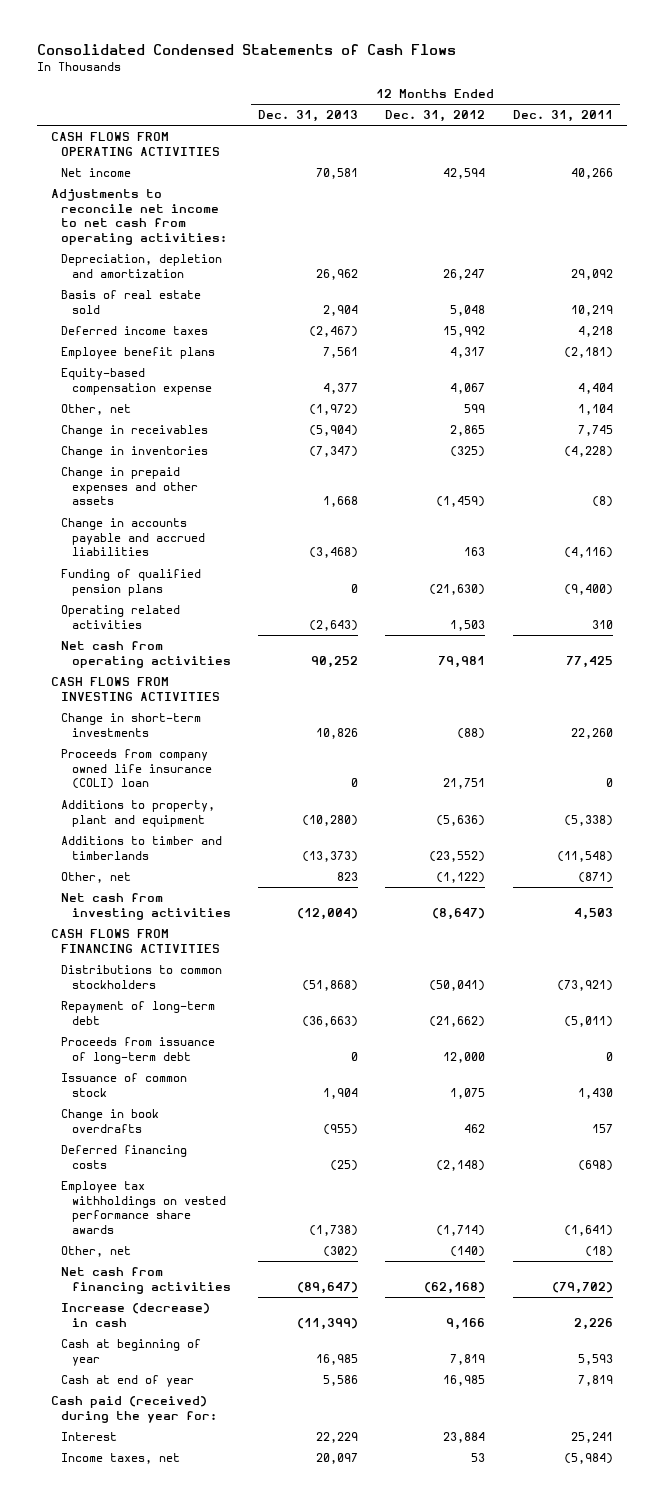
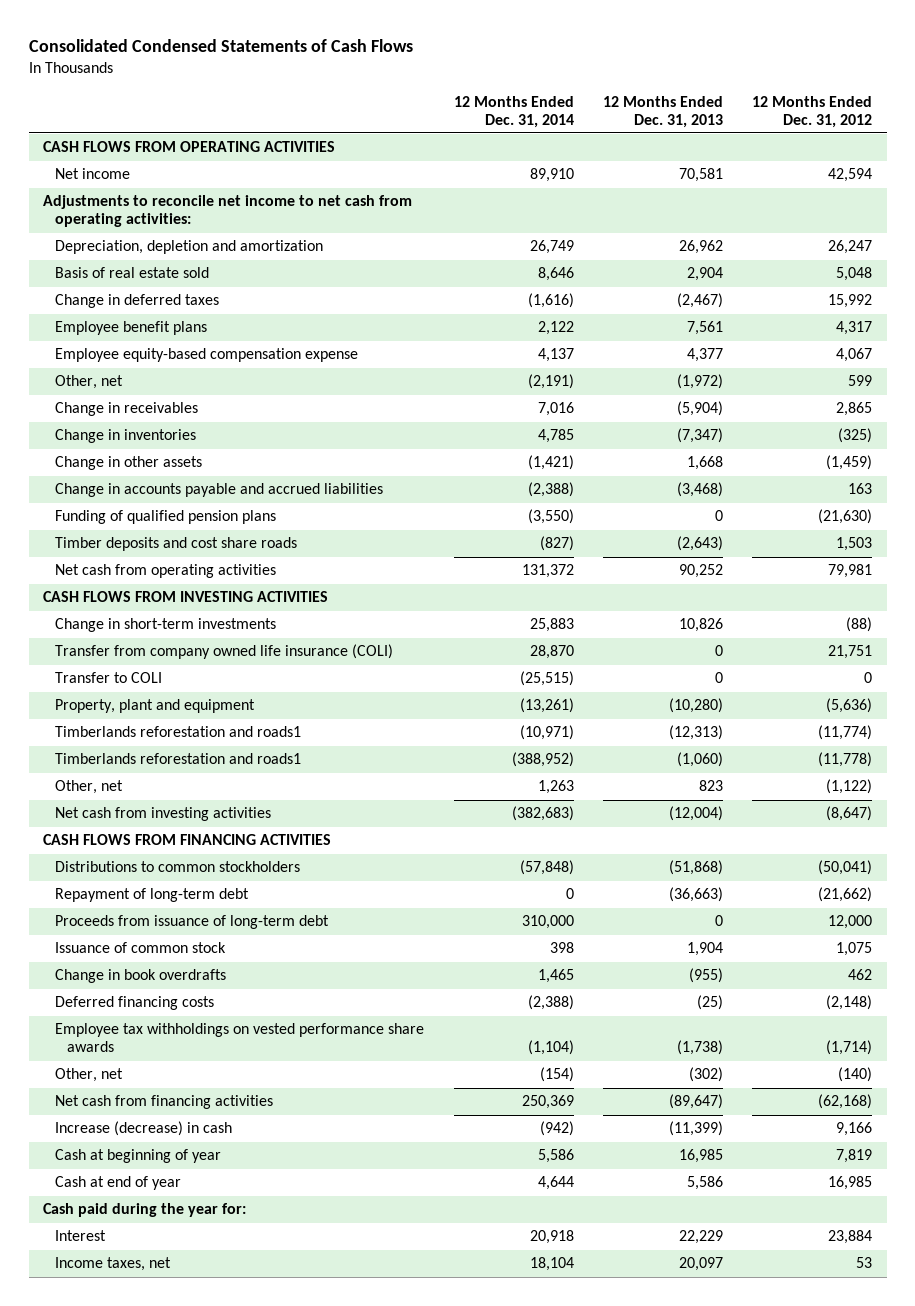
- | 12 Months Ended Dec. 31, 2013 | 12 Months Ended Dec. 31, 2012 | 12 Months Ended Dec. 31, 2011
+ | 12 Months Ended Dec. 31, 2014 | 12 Months Ended Dec. 31, 2013 | 12 Months Ended Dec. 31, 2012
- Deferred income taxes | (2,467) | 15,992 | 4,218
+ Change in deferred taxes | (1,616) | (2,467) | 15,992
- Equity-based compensation expense | 4,377 | 4,067 | 4,404
+ Employee equity-based compensation expense | 4,137 | 4,377 | 4,067
- Change in prepaid expenses and other assets | 1,668 | (1,459) | (8)
+ Change in other assets | (1,421) | 1,668 | (1,459)
- Operating related activities | (2,643) | 1,503 | 310
+ Timber deposits and cost share roads | (827) | (2,643) | 1,503
- Proceeds from company owned life insurance (COLI) loan | 0 | 21,751 | 0
- Additions to property, plant and equipment | (10,280) | (5,636) | (5,338)
- Additions to timber and timberlands | (13,373) | (23,552) | (11,548)
+ Transfer from company owned life insurance (COLI) | 28,870 | 0 | 21,751
+ Transfer to COLI | (25,515) | 0 | 0
+ Property, plant and equipment | (13,261) | (10,280) | (5,636)
+ Timberlands reforestation and roads1 | (10,971) | (12,313) | (11,774)
+ Timberlands reforestation and roads1 | (388,952) | (1,060) | (11,778)
- Cash paid (received) during the year for:
+ Cash paid during the year for:

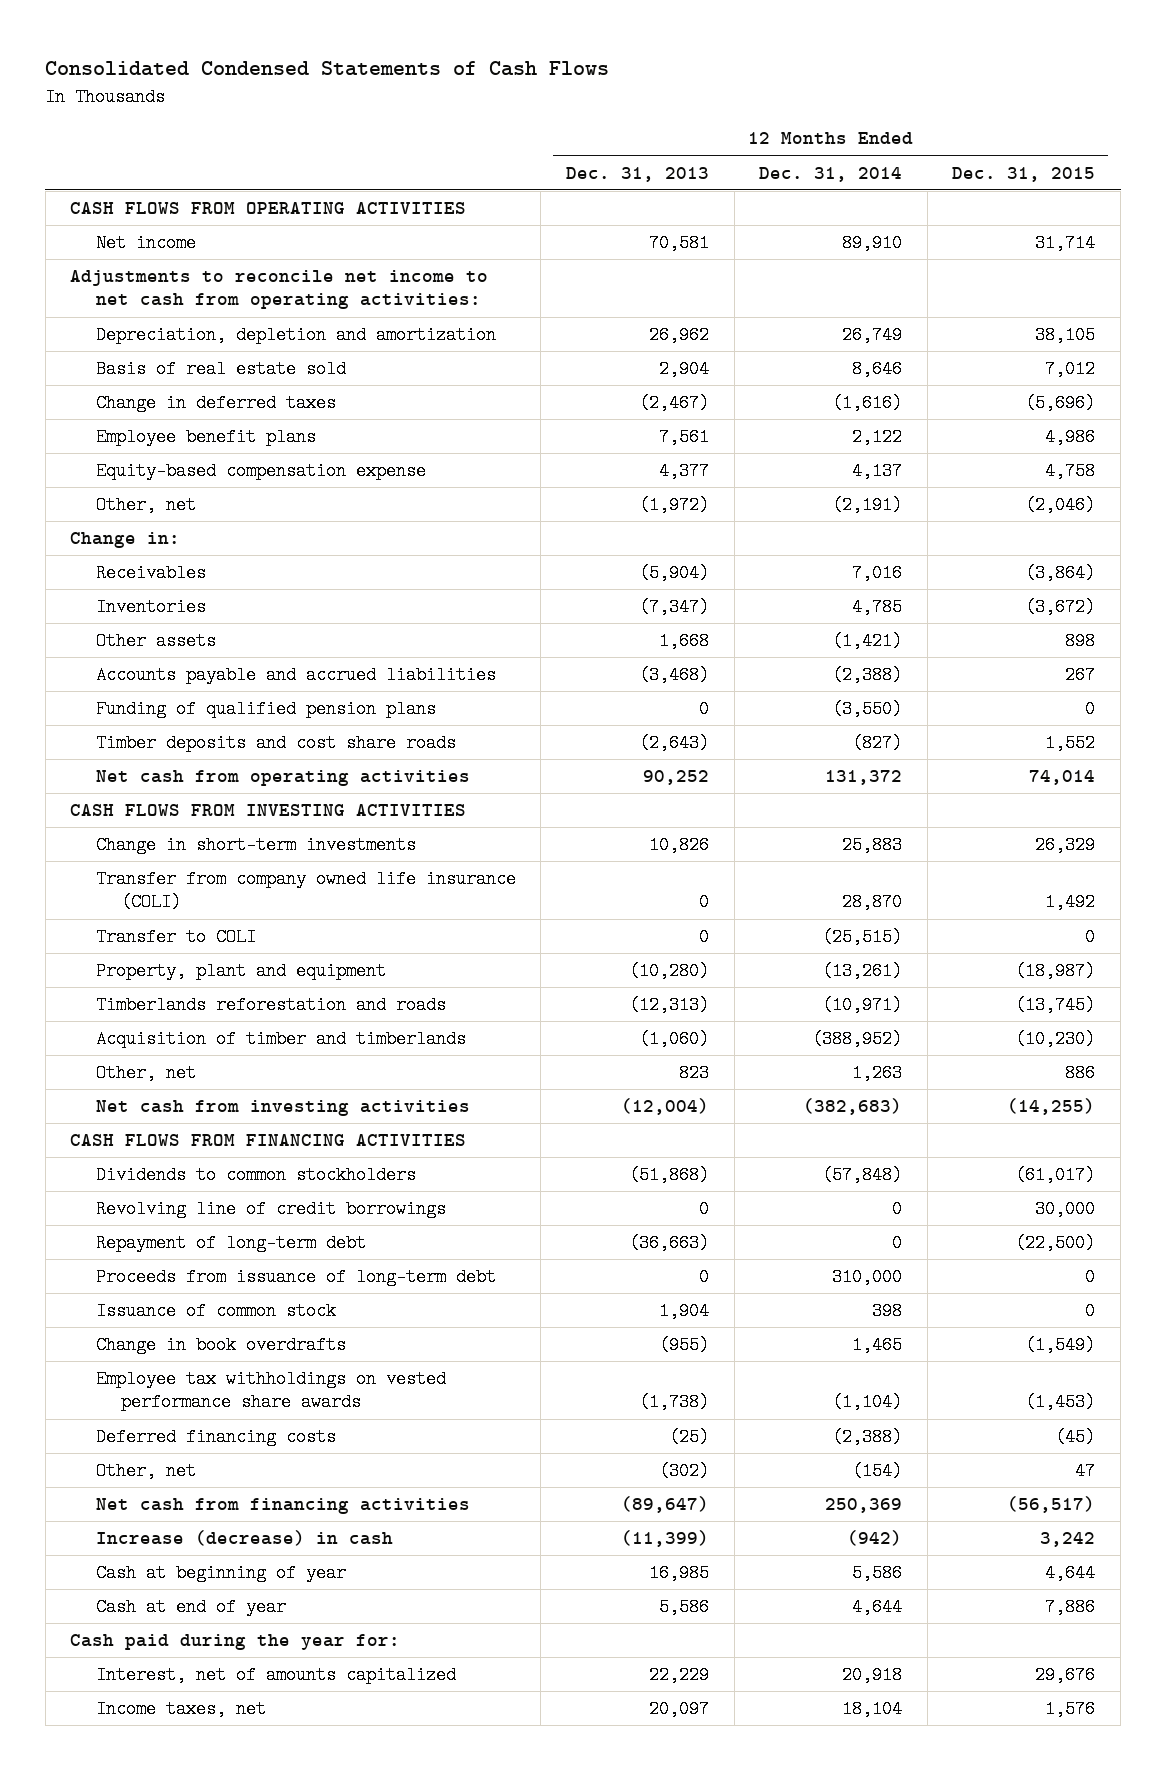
- | 12 Months Ended Dec. 31, 2014 | 12 Months Ended Dec. 31, 2013 | 12 Months Ended Dec. 31, 2012
+ | 12 Months Ended Dec. 31, 2013 | 12 Months Ended Dec. 31, 2014 | 12 Months Ended Dec. 31, 2015
- Employee equity-based compensation expense | 4,137 | 4,377 | 4,067
+ Equity-based compensation expense | 4,377 | 4,137 | 4,758
- Change in receivables | 7,016 | (5,904) | 2,865
- Change in inventories | 4,785 | (7,347) | (325)
- Change in other assets | (1,421) | 1,668 | (1,459)
- Change in accounts payable and accrued liabilities | (2,388) | (3,468) | 163
+ Change in:
+ Receivables | (5,904) | 7,016 | (3,864)
+ Inventories | (7,347) | 4,785 | (3,672)
+ Other assets | 1,668 | (1,421) | 898
+ Accounts payable and accrued liabilities | (3,468) | (2,388) | 267
- Timberlands reforestation and roads1 | (10,971) | (12,313) | (11,774)
- Timberlands reforestation and roads1 | (388,952) | (1,060) | (11,778)
+ Timberlands reforestation and roads | (12,313) | (10,971) | (13,745)
+ Acquisition of timber and timberlands | (1,060) | (388,952) | (10,230)
- Distributions to common stockholders | (57,848) | (51,868) | (50,041)
+ Dividends to common stockholders | (51,868) | (57,848) | (61,017)
+ Revolving line of credit borrowings | 0 | 0 | 30,000
moved down: Deferred financing costs | (25) | (2,388) | (45)
- Interest | 20,918 | 22,229 | 23,884
+ Interest, net of amounts capitalized | 22,229 | 20,918 | 29,676

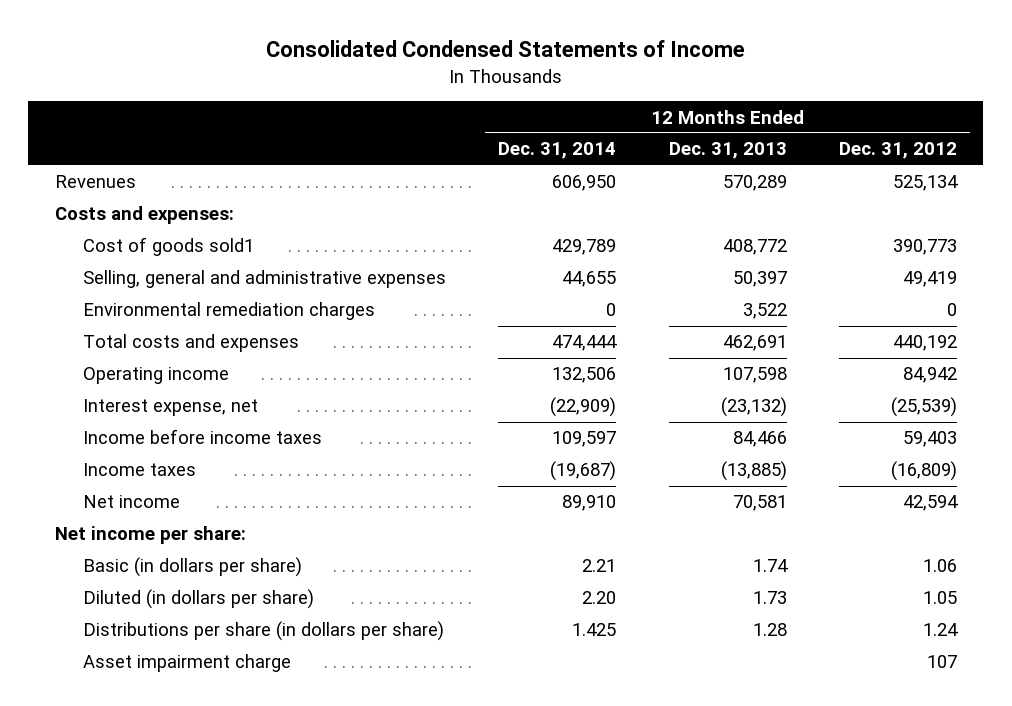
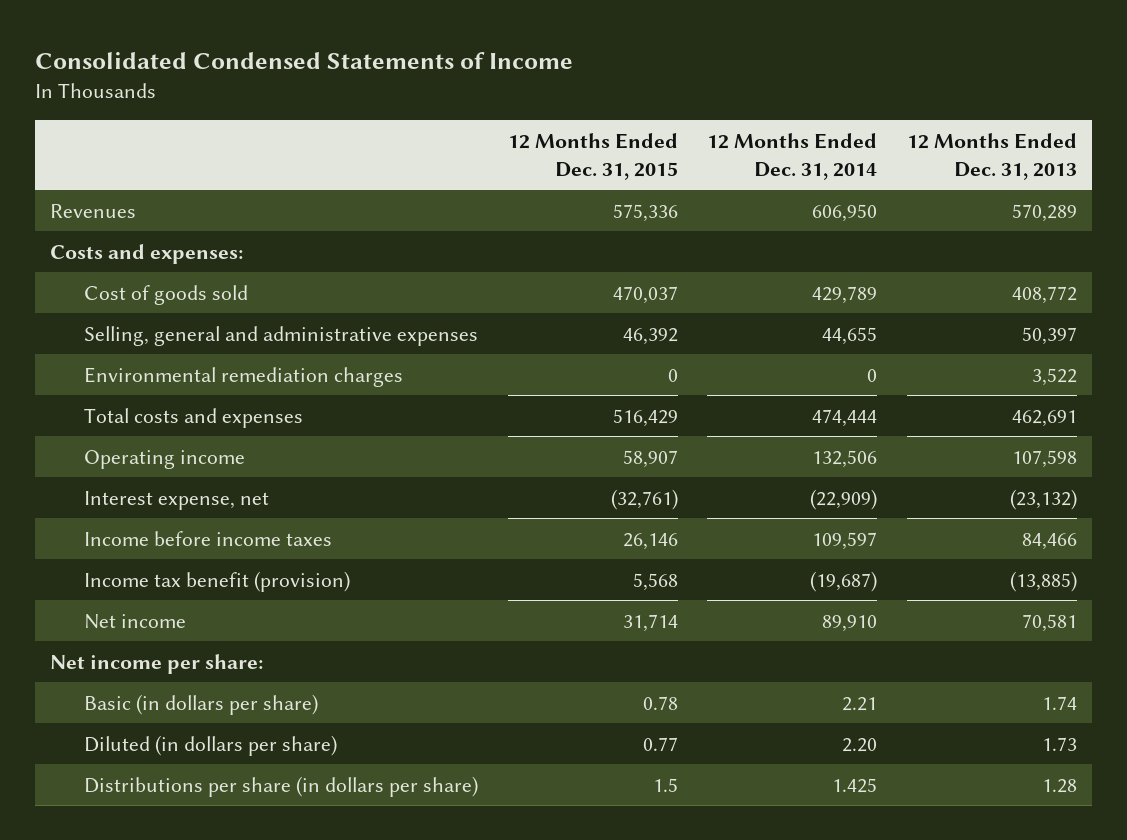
- | 12 Months Ended Dec. 31, 2014 | 12 Months Ended Dec. 31, 2013 | 12 Months Ended Dec. 31, 2012
+ | 12 Months Ended Dec. 31, 2015 | 12 Months Ended Dec. 31, 2014 | 12 Months Ended Dec. 31, 2013
- Cost of goods sold1 | 429,789 | 408,772 | 390,773
+ Cost of goods sold | 470,037 | 429,789 | 408,772
- Income taxes | (19,687) | (13,885) | (16,809)
+ Income tax benefit (provision) | 5,568 | (19,687) | (13,885)
- Asset impairment charge | | | 107

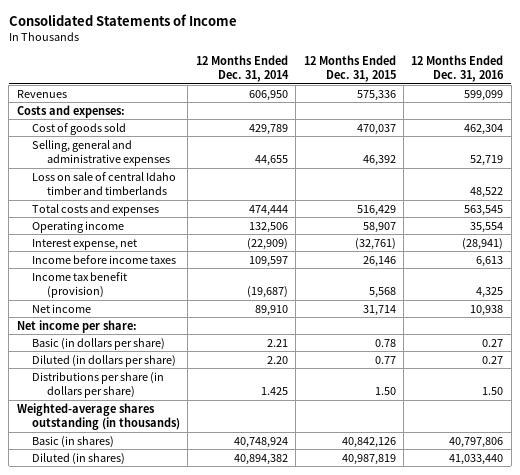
- Consolidated Condensed Statements of Income
+ Consolidated Statements of Income
- | 12 Months Ended Dec. 31, 2015 | 12 Months Ended Dec. 31, 2014 | 12 Months Ended Dec. 31, 2013
+ | 12 Months Ended Dec. 31, 2014 | 12 Months Ended Dec. 31, 2015 | 12 Months Ended Dec. 31, 2016
- Environmental remediation charges | 0 | 0 | 3,522
+ Loss on sale of central Idaho timber and timberlands | | | 48,522
- Distributions per share (in dollars per share) | 1.5 | 1.425 | 1.28
+ Distributions per share (in dollars per share) | 1.425 | 1.50 | 1.50
+ Weighted-average shares outstanding (in thousands)
+ Basic (in shares) | 40,748,924 | 40,842,126 | 40,797,806
+ Diluted (in shares) | 40,894,382 | 40,987,819 | 41,033,440

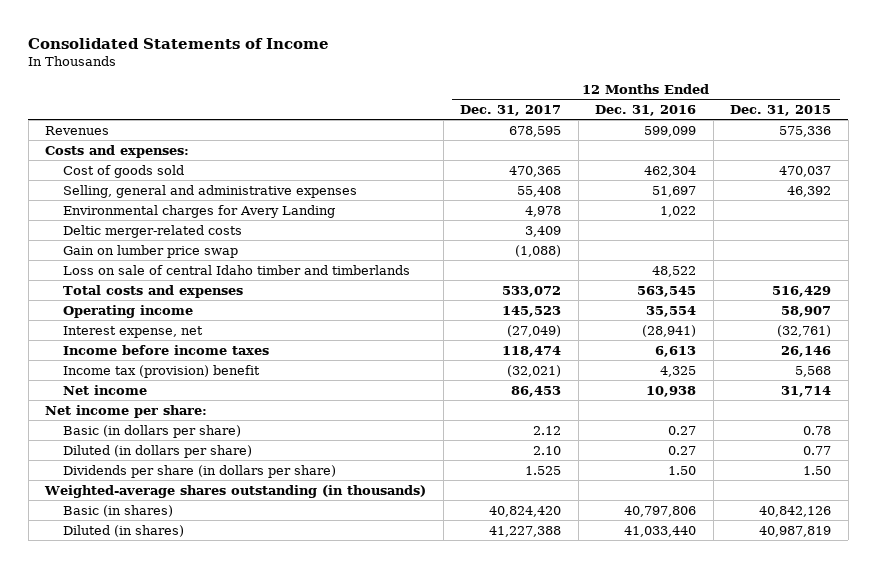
- | 12 Months Ended Dec. 31, 2014 | 12 Months Ended Dec. 31, 2015 | 12 Months Ended Dec. 31, 2016
+ | 12 Months Ended Dec. 31, 2017 | 12 Months Ended Dec. 31, 2016 | 12 Months Ended Dec. 31, 2015
- Selling, general and administrative expenses | 44,655 | 46,392 | 52,719
+ Selling, general and administrative expenses | 55,408 | 51,697 | 46,392
+ Environmental charges for Avery Landing | 4,978 | 1,022 |
+ Deltic merger-related costs | 3,409 | |
+ Gain on lumber price swap | (1,088) | |
- Income tax benefit (provision) | (19,687) | 5,568 | 4,325
+ Income tax (provision) benefit | (32,021) | 4,325 | 5,568
- Distributions per share (in dollars per share) | 1.425 | 1.50 | 1.50
+ Dividends per share (in dollars per share) | 1.525 | 1.50 | 1.50

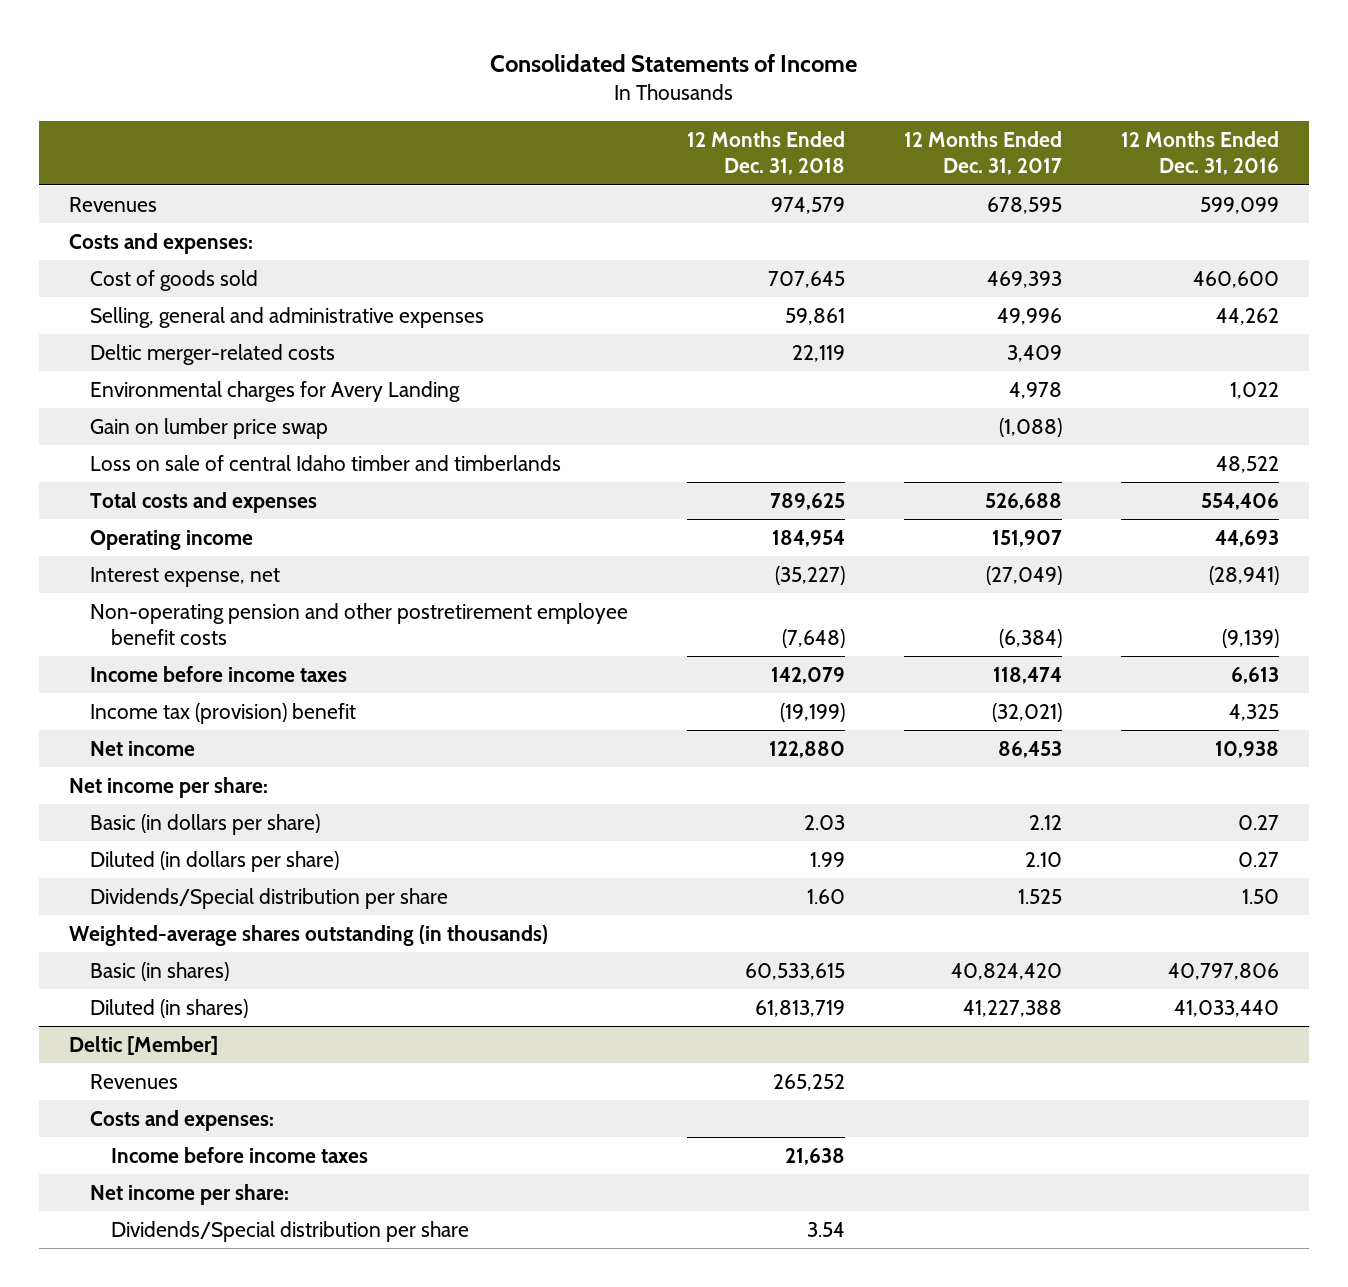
- | 12 Months Ended Dec. 31, 2017 | 12 Months Ended Dec. 31, 2016 | 12 Months Ended Dec. 31, 2015
+ | 12 Months Ended Dec. 31, 2018 | 12 Months Ended Dec. 31, 2017 | 12 Months Ended Dec. 31, 2016
- Cost of goods sold | 470,365 | 462,304 | 470,037
- Selling, general and administrative expenses | 55,408 | 51,697 | 46,392
+ Cost of goods sold | 707,645 | 469,393 | 460,600
+ Selling, general and administrative expenses | 59,861 | 49,996 | 44,262
moved down: Environmental charges for Avery Landing | | 4,978 | 1,022
- Total costs and expenses | 533,072 | 563,545 | 516,429
- Operating income | 145,523 | 35,554 | 58,907
+ Total costs and expenses | 789,625 | 526,688 | 554,406
+ Operating income | 184,954 | 151,907 | 44,693
+ Non-operating pension and other postretirement employee benefit costs | (7,648) | (6,384) | (9,139)
- Dividends per share (in dollars per share) | 1.525 | 1.50 | 1.50
+ Dividends/Special distribution per share | 1.60 | 1.525 | 1.50
+ Deltic [Member]
+ Revenues | 265,252 | |
+ Costs and expenses:
+ Income before income taxes | 21,638 | |
+ Net income per share:
+ Dividends/Special distribution per share | 3.54 | |

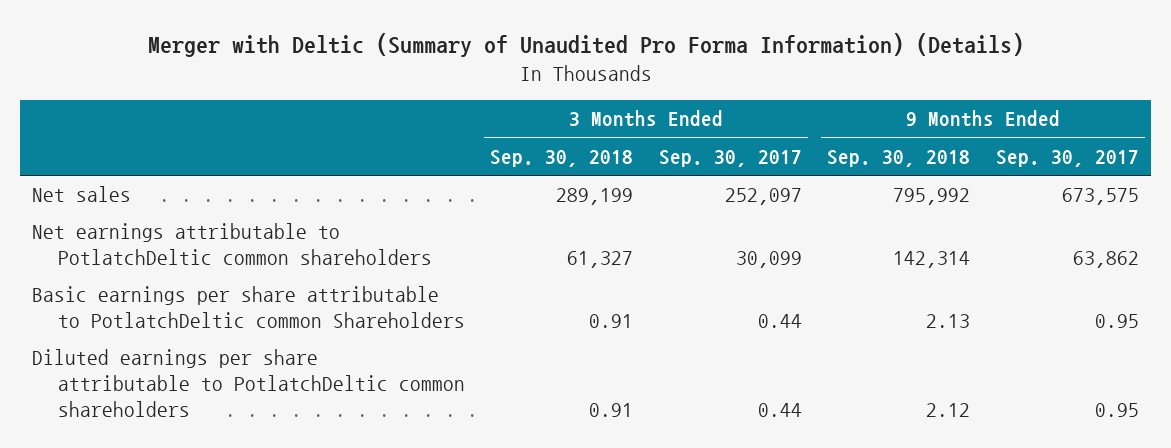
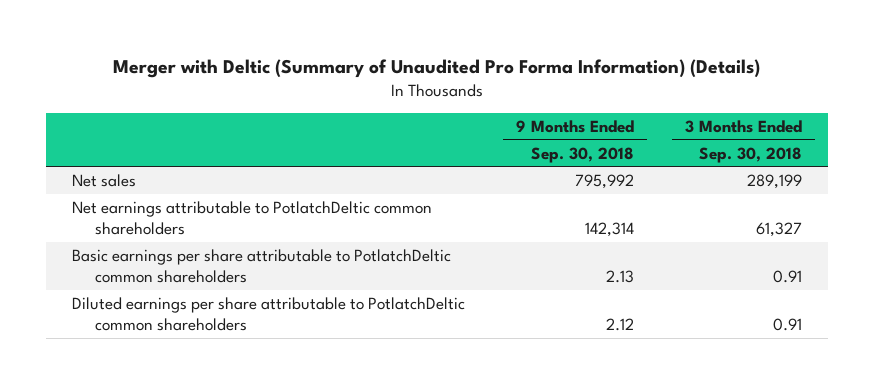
- | 3 Months Ended Sep. 30, 2018 | 3 Months Ended Sep. 30, 2017 | 9 Months Ended Sep. 30, 2018 | 9 Months Ended Sep. 30, 2017
+ | 9 Months Ended Sep. 30, 2018 | 3 Months Ended Sep. 30, 2018
- Basic earnings per share attributable to PotlatchDeltic common Shareholders | 0.91 | 0.44 | 2.13 | 0.95
+ Basic earnings per share attributable to PotlatchDeltic common shareholders | 2.13 | 0.91

